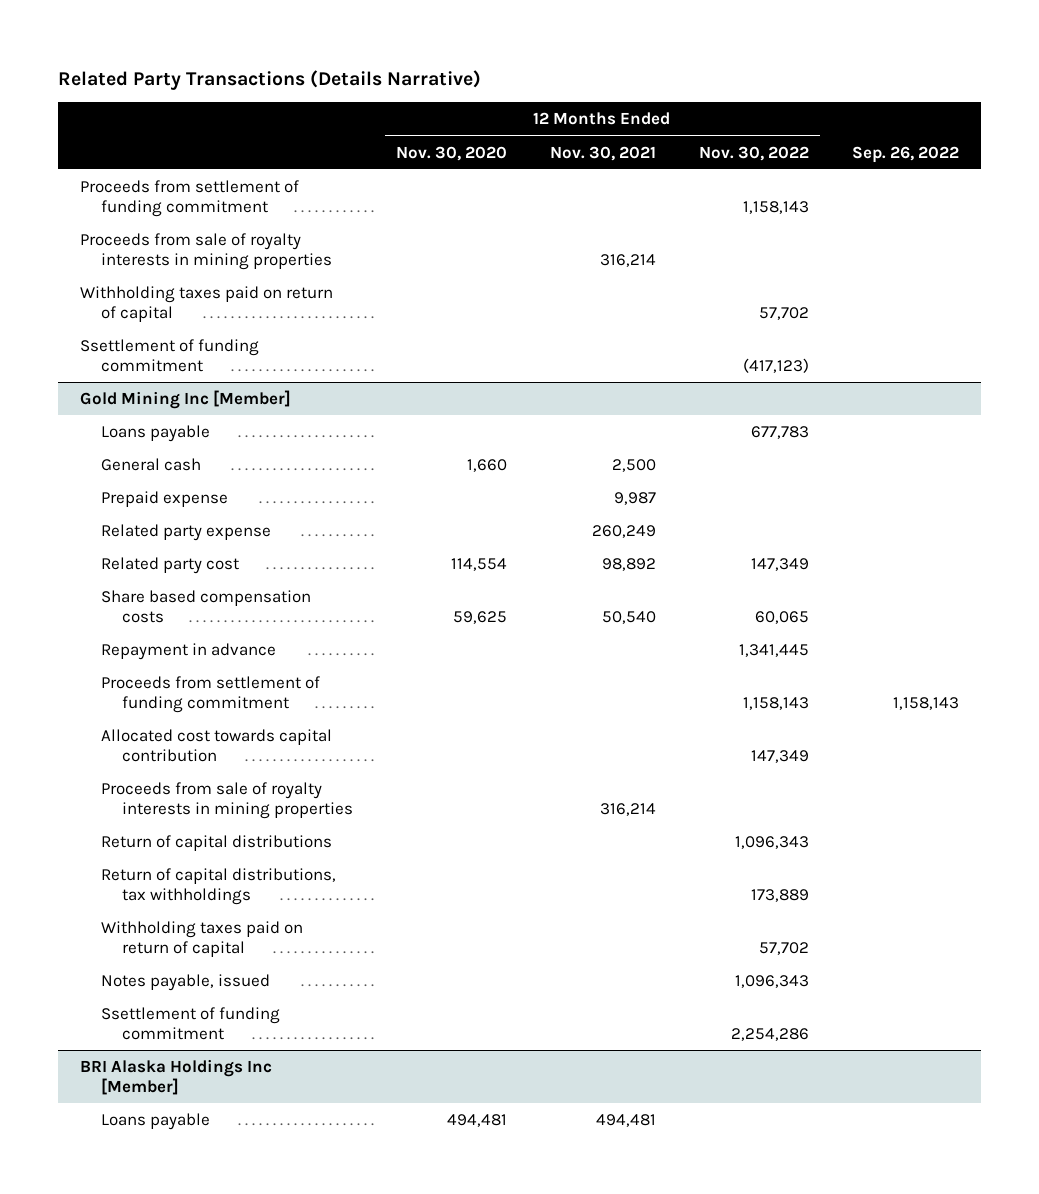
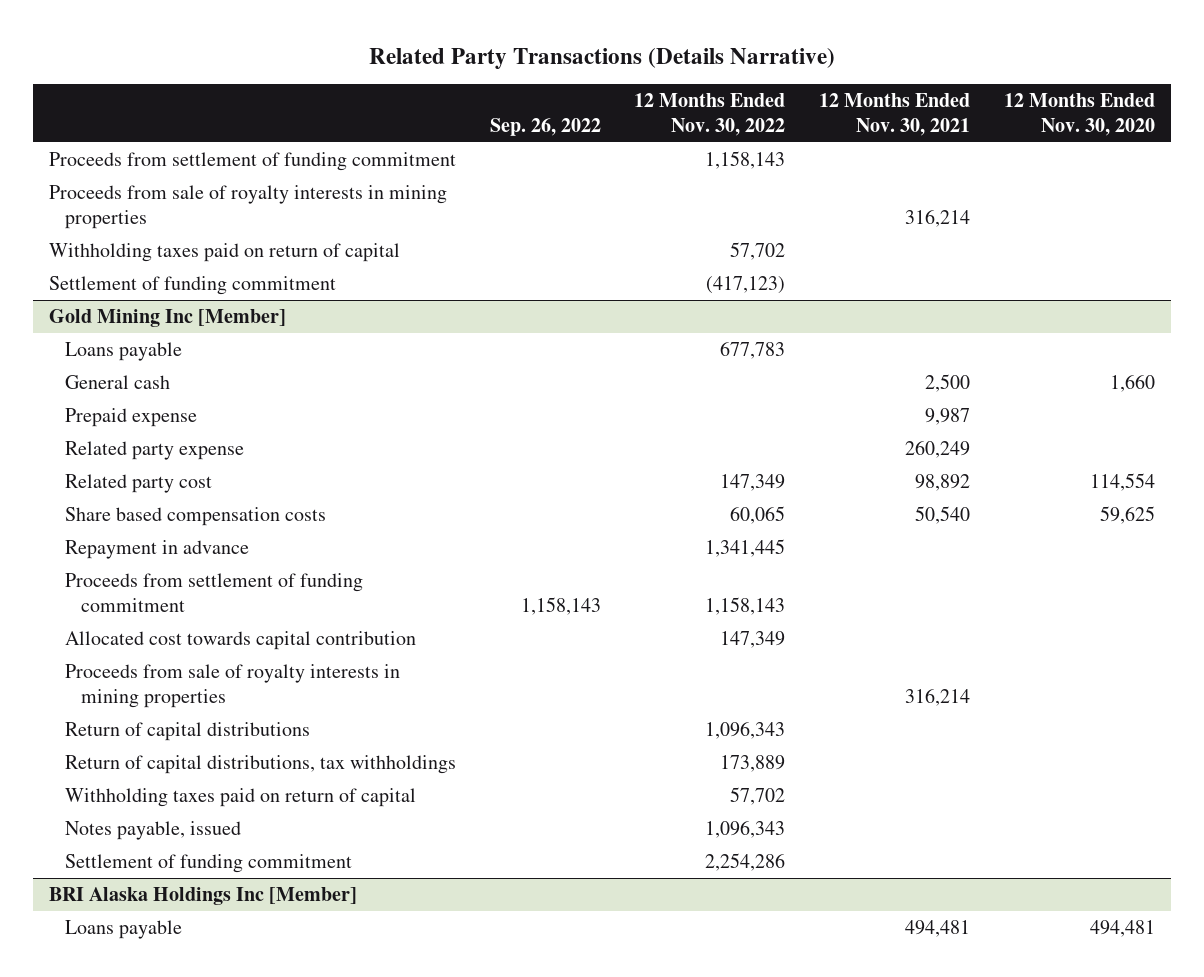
- | 12 Months Ended Nov. 30, 2020 | 12 Months Ended Nov. 30, 2021 | 12 Months Ended Nov. 30, 2022 | Sep. 26, 2022
+ | Sep. 26, 2022 | 12 Months Ended Nov. 30, 2022 | 12 Months Ended Nov. 30, 2021 | 12 Months Ended Nov. 30, 2020
- Ssettlement of funding commitment | | | (417,123) |
+ Settlement of funding commitment | | (417,123) | |
@ Gold Mining Inc [Member]
- Ssettlement of funding commitment | | | 2,254,286 |
+ Settlement of funding commitment | | 2,254,286 | |

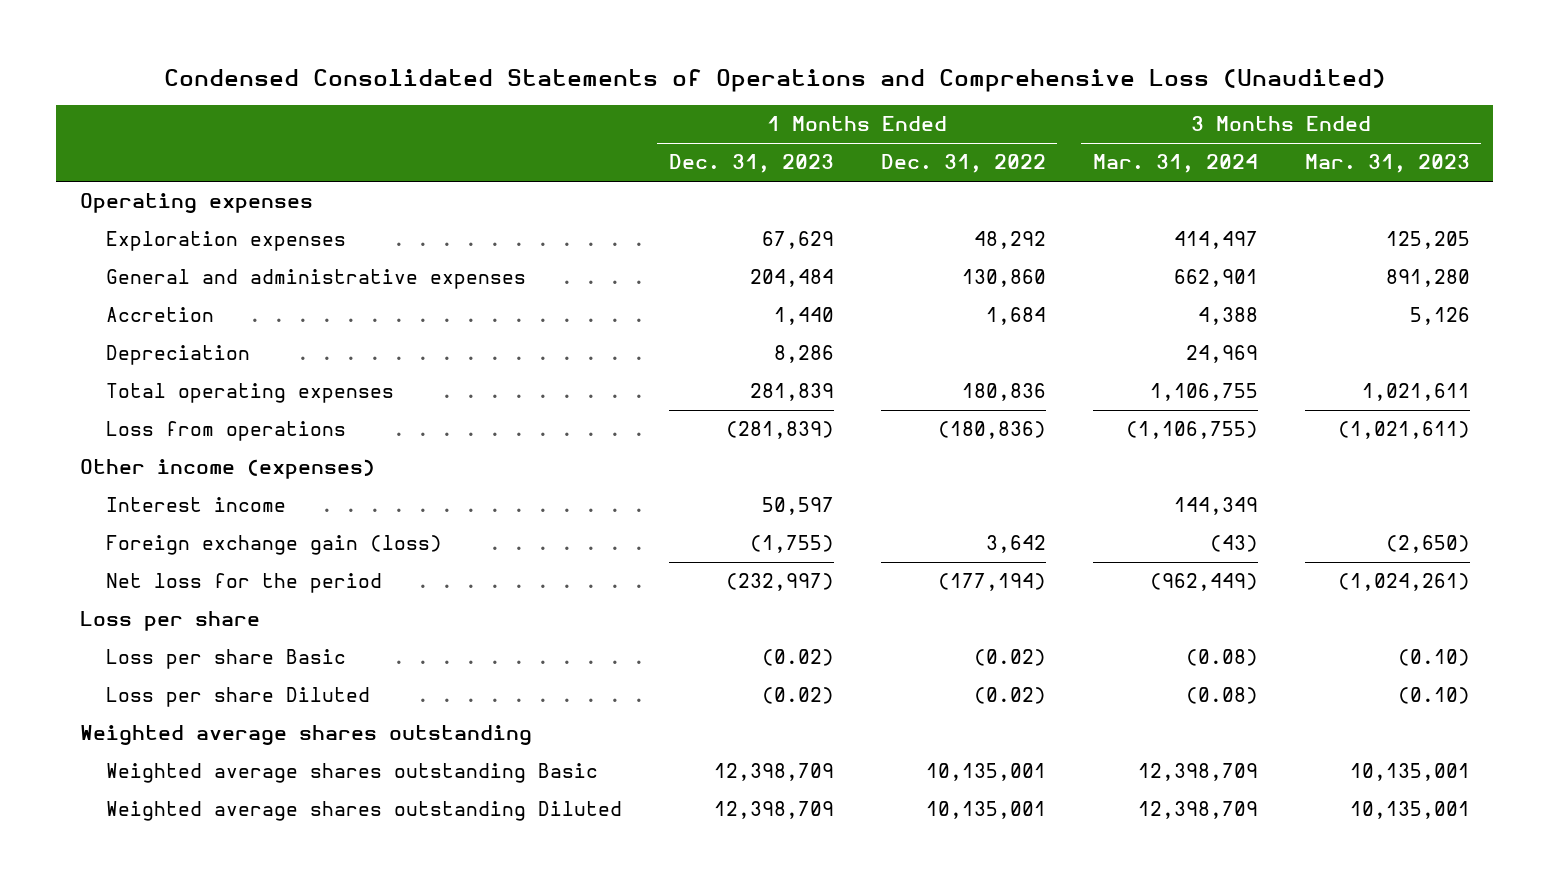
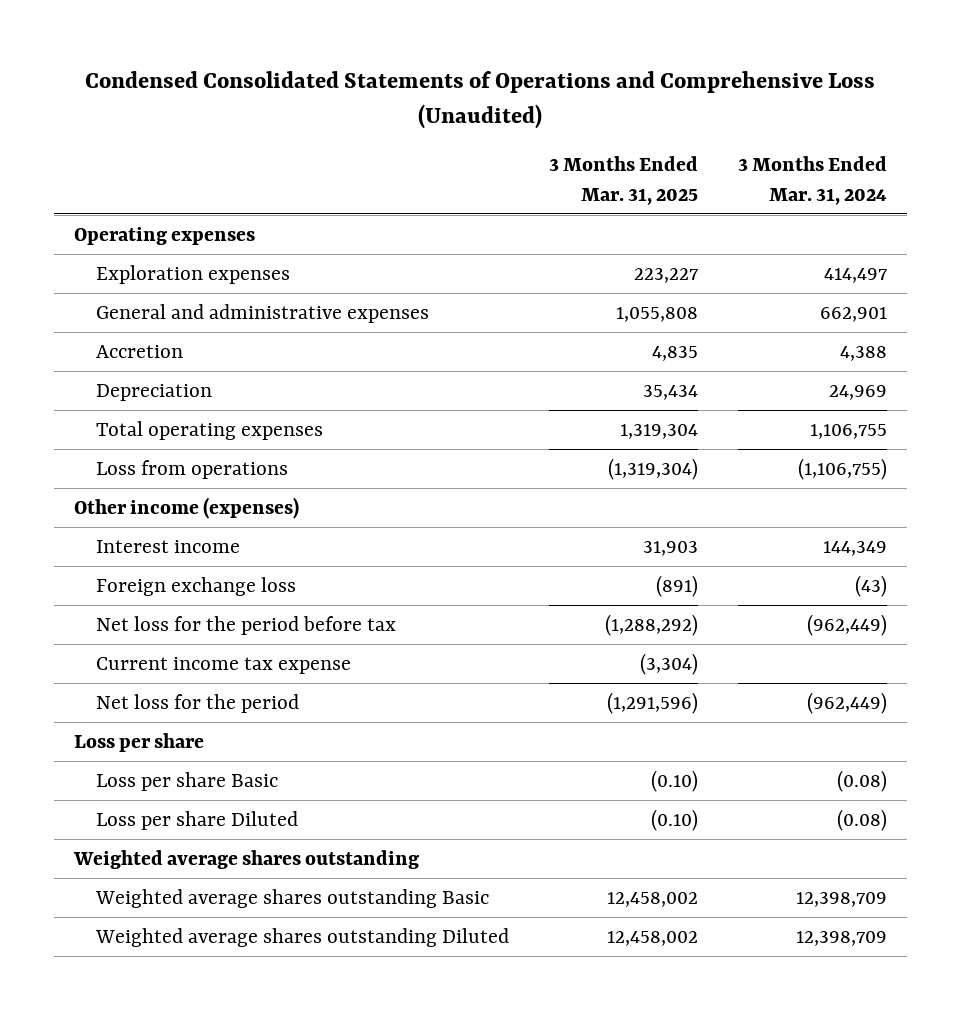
- | 1 Months Ended Dec. 31, 2023 | 1 Months Ended Dec. 31, 2022 | 3 Months Ended Mar. 31, 2024 | 3 Months Ended Mar. 31, 2023
+ | 3 Months Ended Mar. 31, 2025 | 3 Months Ended Mar. 31, 2024
- Foreign exchange gain (loss) | (1,755) | 3,642 | (43) | (2,650)
+ Foreign exchange loss | (891) | (43)
+ Net loss for the period before tax | (1,288,292) | (962,449)
+ Current income tax expense | (3,304) |

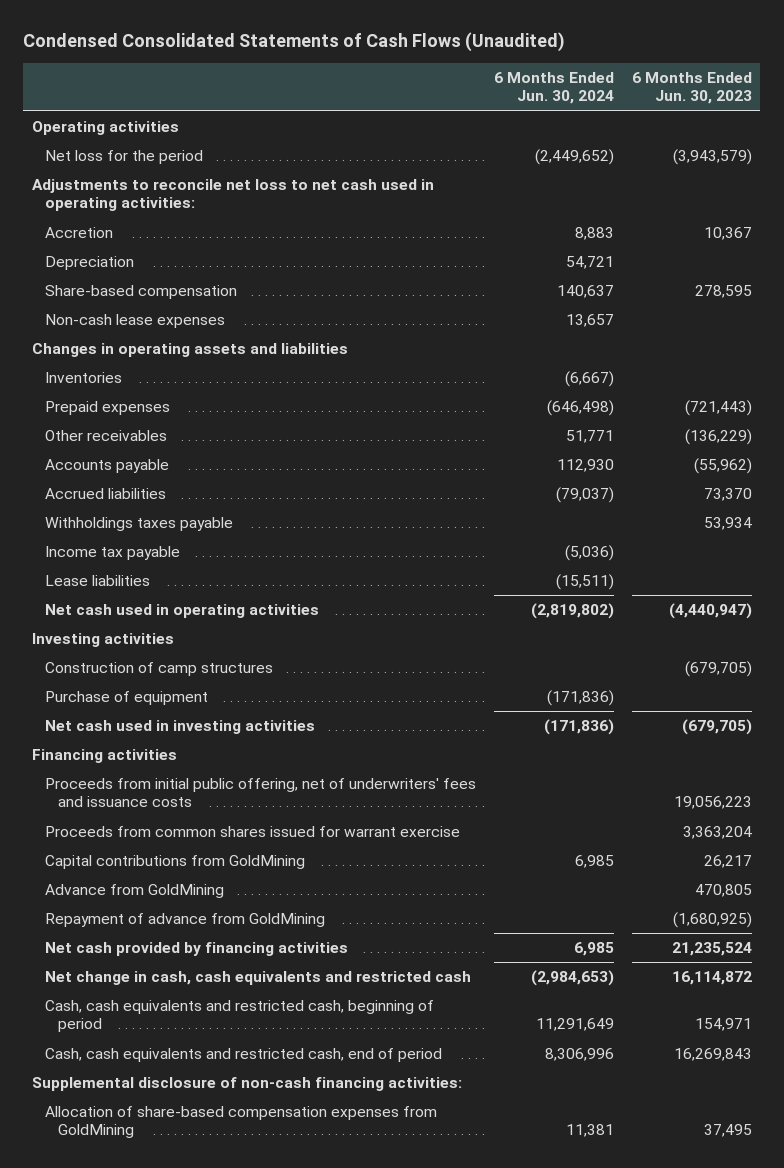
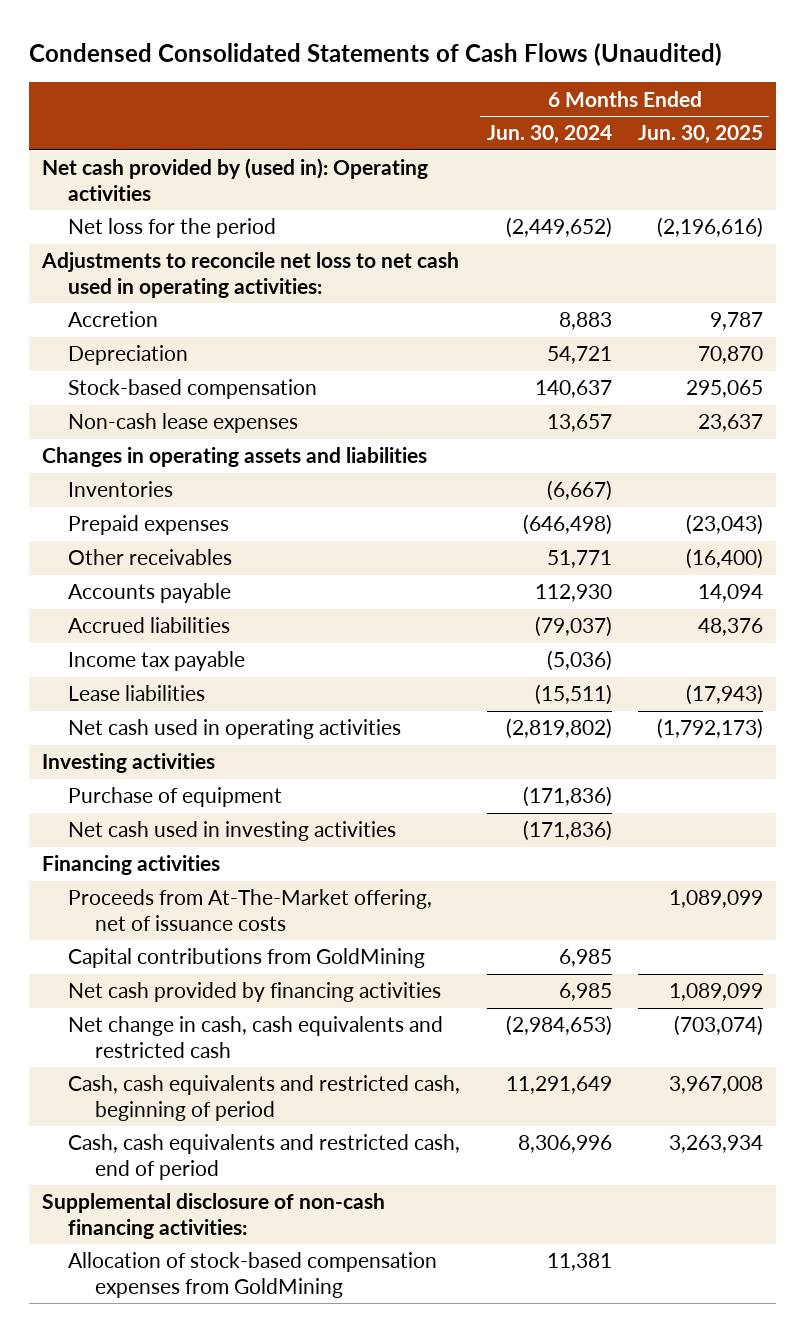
- | 6 Months Ended Jun. 30, 2024 | 6 Months Ended Jun. 30, 2023
+ | 6 Months Ended Jun. 30, 2024 | 6 Months Ended Jun. 30, 2025
- Operating activities
+ Net cash provided by (used in): Operating activities
- Share-based compensation | 140,637 | 278,595
+ Stock-based compensation | 140,637 | 295,065
- Withholdings taxes payable | | 53,934
- Construction of camp structures | | (679,705)
- Proceeds from initial public offering, net of underwriters' fees and issuance costs | | 19,056,223
- Proceeds from common shares issued for warrant exercise | | 3,363,204
+ Proceeds from At-The-Market offering, net of issuance costs | | 1,089,099
- Advance from GoldMining | | 470,805
- Repayment of advance from GoldMining | | (1,680,925)
- Allocation of share-based compensation expenses from GoldMining | 11,381 | 37,495
+ Allocation of stock-based compensation expenses from GoldMining | 11,381 |

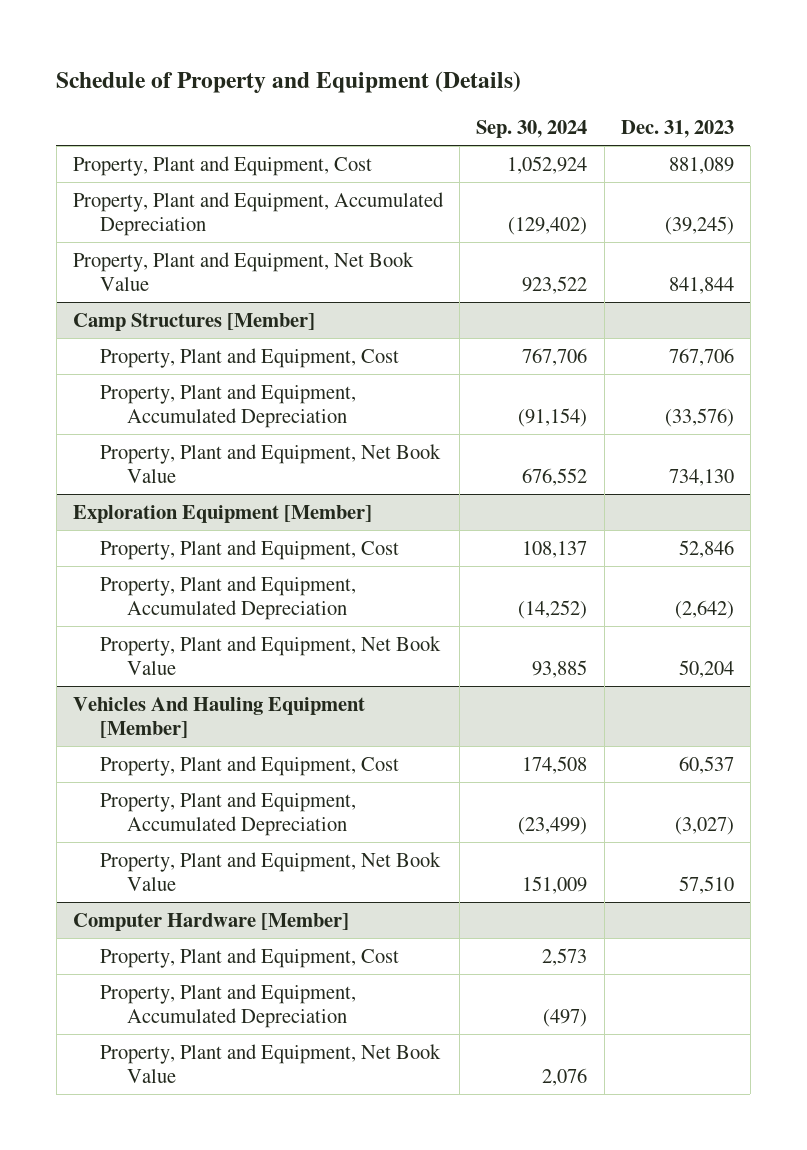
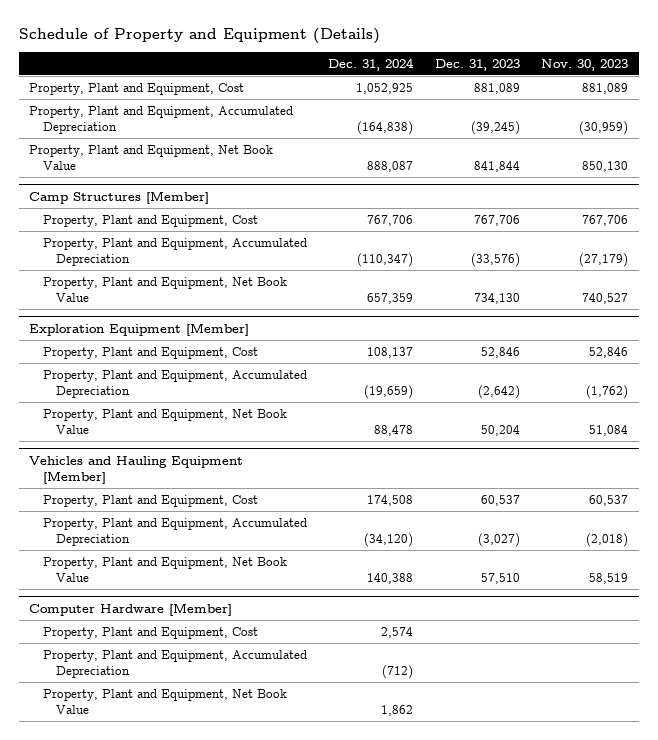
- | Sep. 30, 2024 | Dec. 31, 2023
+ | Dec. 31, 2024 | Dec. 31, 2023 | Nov. 30, 2023
- Vehicles And Hauling Equipment [Member]
+ Vehicles and Hauling Equipment [Member]

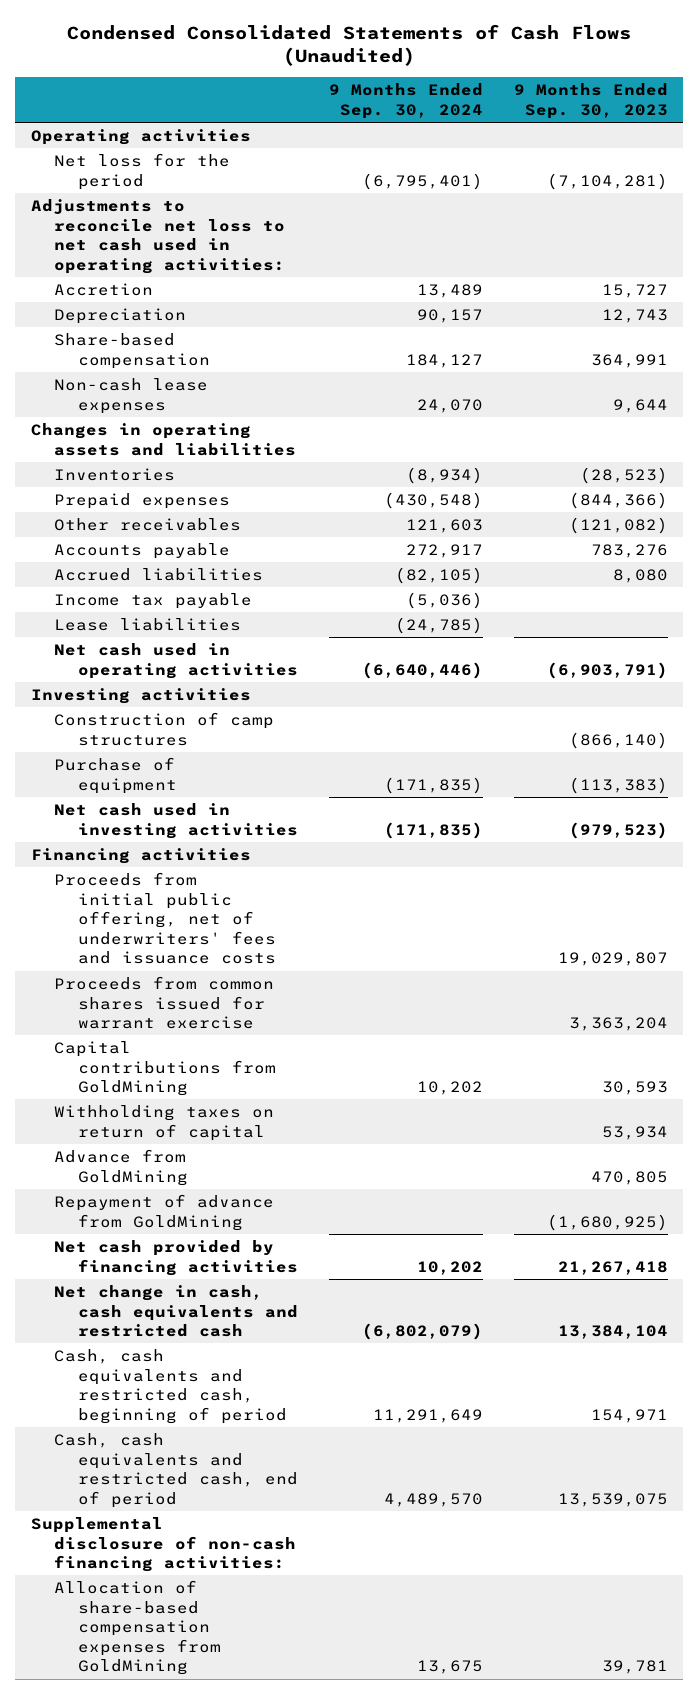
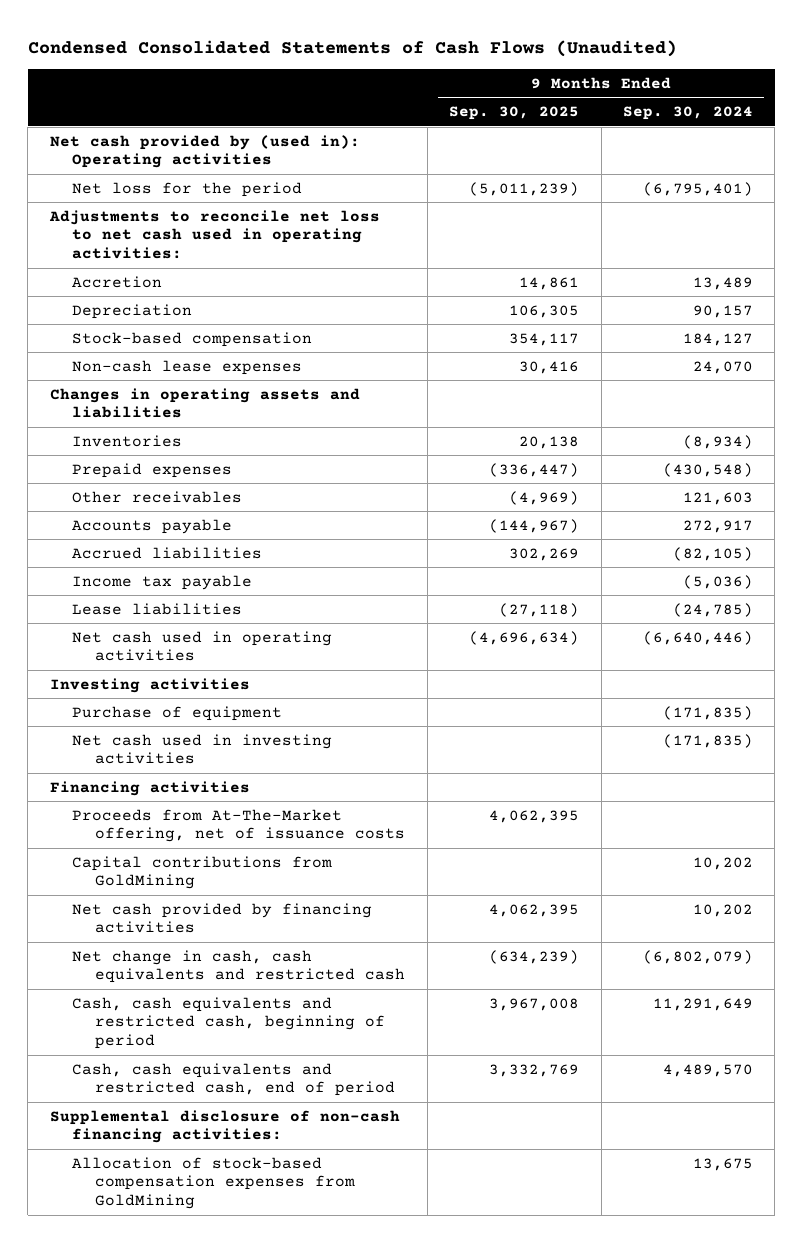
- | 9 Months Ended Sep. 30, 2024 | 9 Months Ended Sep. 30, 2023
+ | 9 Months Ended Sep. 30, 2025 | 9 Months Ended Sep. 30, 2024
- Operating activities
+ Net cash provided by (used in): Operating activities
- Share-based compensation | 184,127 | 364,991
+ Stock-based compensation | 354,117 | 184,127
- Construction of camp structures | | (866,140)
- Proceeds from initial public offering, net of underwriters' fees and issuance costs | | 19,029,807
- Proceeds from common shares issued for warrant exercise | | 3,363,204
+ Proceeds from At-The-Market offering, net of issuance costs | 4,062,395 |
- Withholding taxes on return of capital | | 53,934
- Advance from GoldMining | | 470,805
- Repayment of advance from GoldMining | | (1,680,925)
- Allocation of share-based compensation expenses from GoldMining | 13,675 | 39,781
+ Allocation of stock-based compensation expenses from GoldMining | | 13,675

